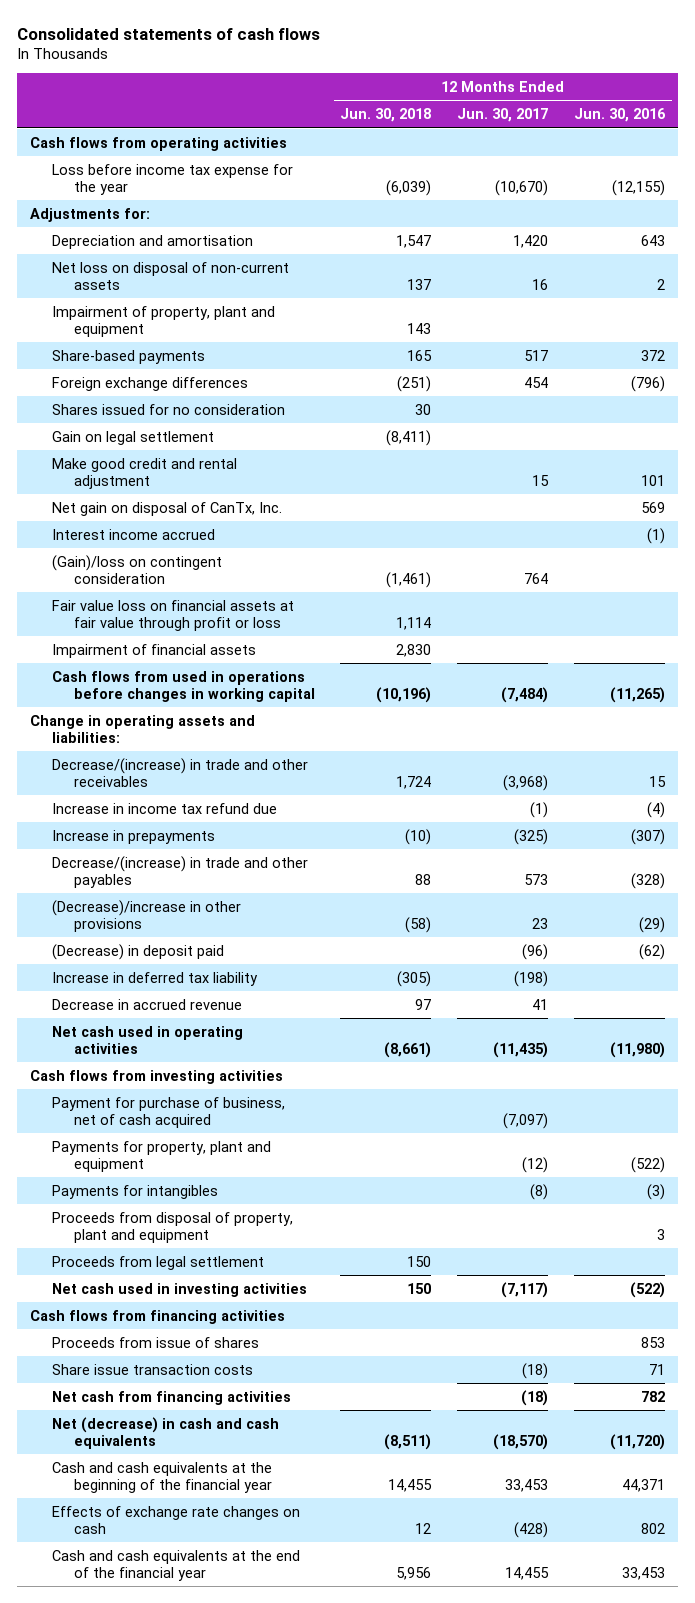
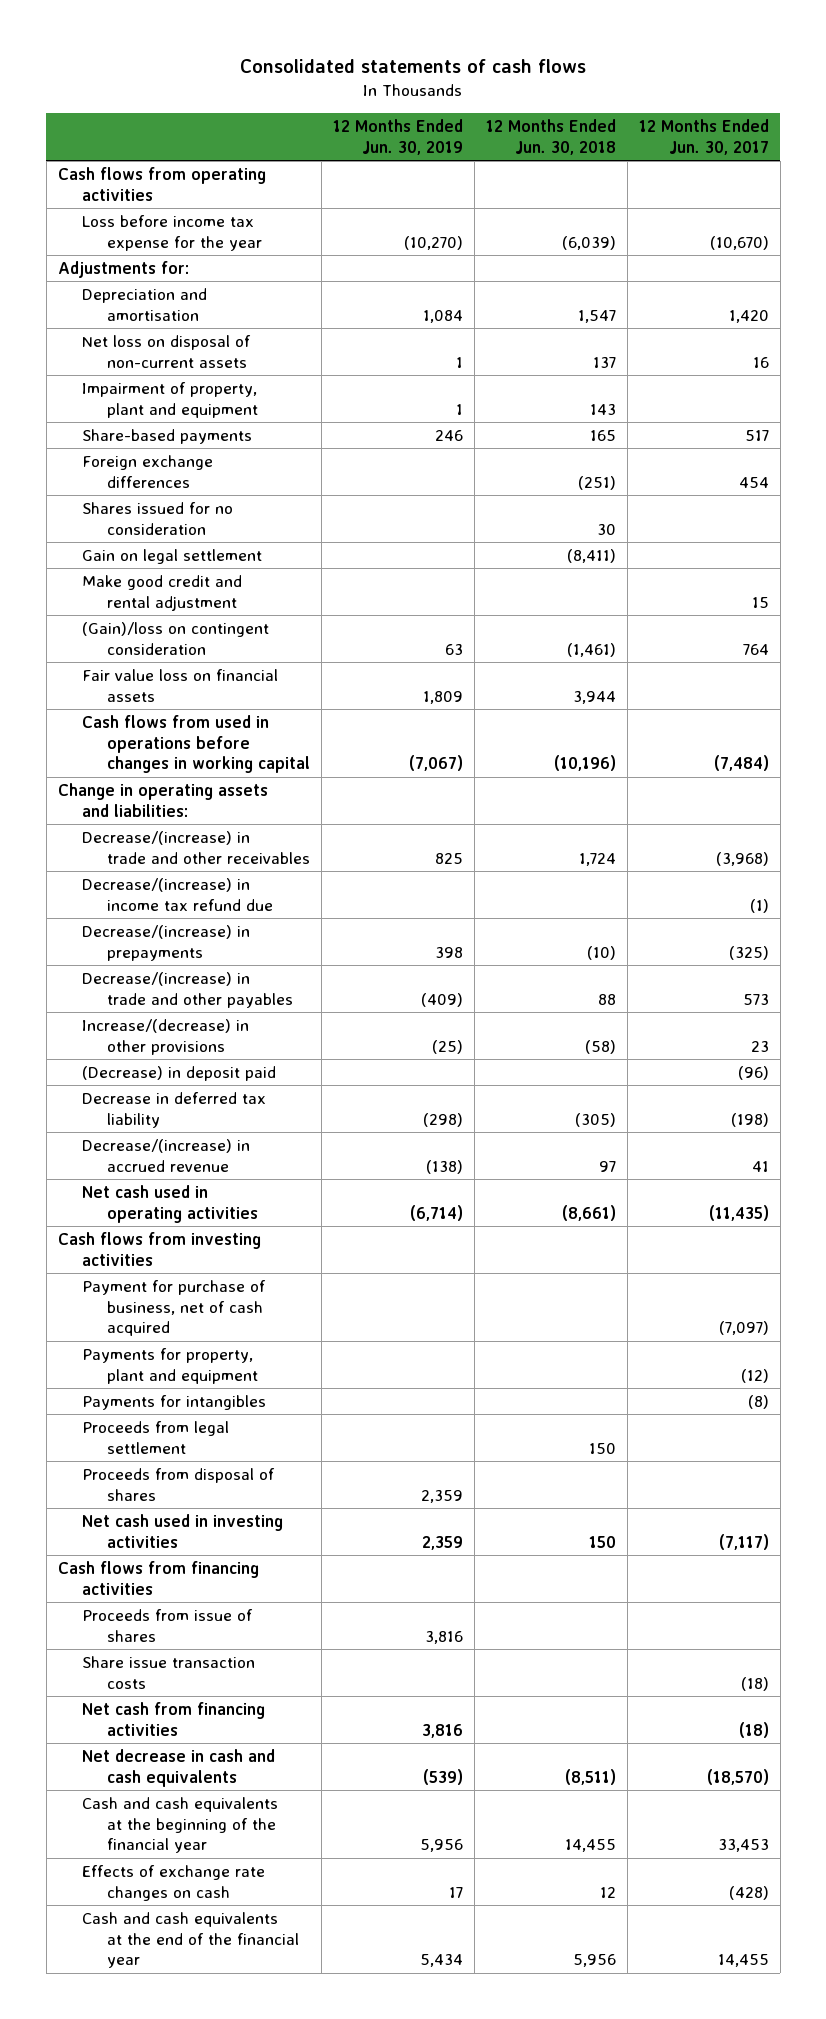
- | 12 Months Ended Jun. 30, 2018 | 12 Months Ended Jun. 30, 2017 | 12 Months Ended Jun. 30, 2016
+ | 12 Months Ended Jun. 30, 2019 | 12 Months Ended Jun. 30, 2018 | 12 Months Ended Jun. 30, 2017
- Net gain on disposal of CanTx, Inc. | | | 569
- Interest income accrued | | | (1)
- Fair value loss on financial assets at fair value through profit or loss | 1,114 | |
- Impairment of financial assets | 2,830 | |
+ Fair value loss on financial assets | 1,809 | 3,944 |
- Increase in income tax refund due | | (1) | (4)
- Increase in prepayments | (10) | (325) | (307)
+ Decrease/(increase) in income tax refund due | | | (1)
+ Decrease/(increase) in prepayments | 398 | (10) | (325)
- (Decrease)/increase in other provisions | (58) | 23 | (29)
+ Increase/(decrease) in other provisions | (25) | (58) | 23
- Increase in deferred tax liability | (305) | (198) |
- Decrease in accrued revenue | 97 | 41 |
+ Decrease in deferred tax liability | (298) | (305) | (198)
+ Decrease/(increase) in accrued revenue | (138) | 97 | 41
- Proceeds from disposal of property, plant and equipment | | | 3
+ Proceeds from disposal of shares | 2,359 | |
- Net (decrease) in cash and cash equivalents | (8,511) | (18,570) | (11,720)
+ Net decrease in cash and cash equivalents | (539) | (8,511) | (18,570)

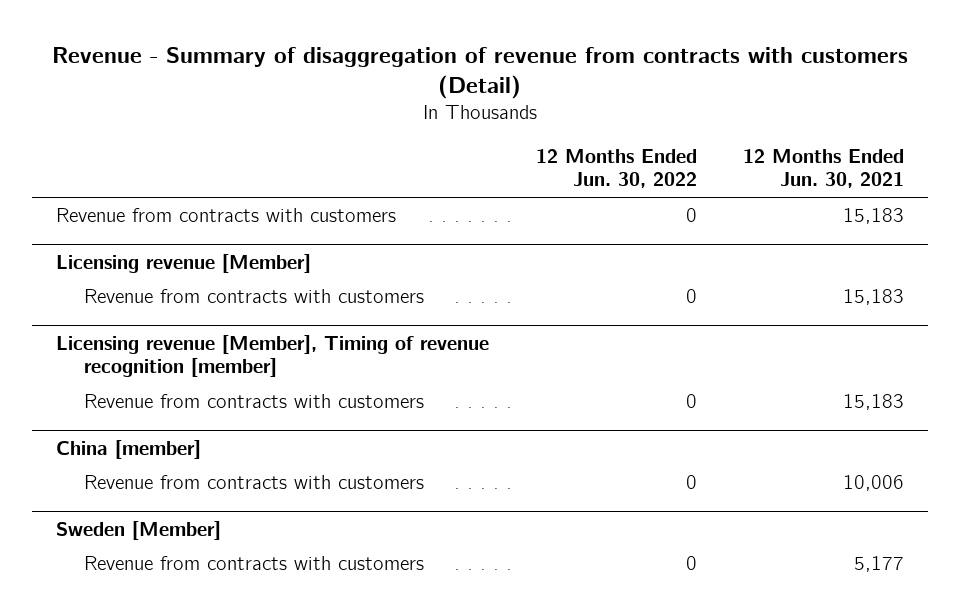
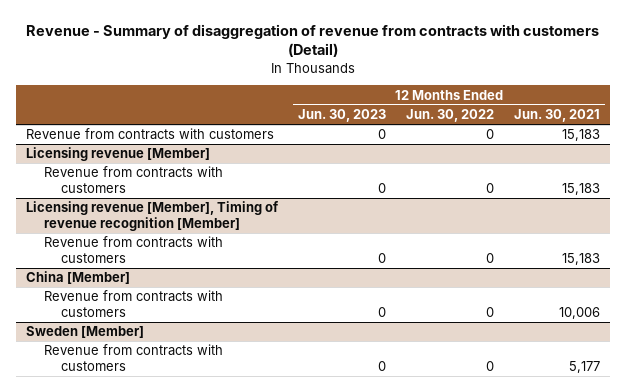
- | 12 Months Ended Jun. 30, 2022 | 12 Months Ended Jun. 30, 2021
+ | 12 Months Ended Jun. 30, 2023 | 12 Months Ended Jun. 30, 2022 | 12 Months Ended Jun. 30, 2021
- Licensing revenue [Member], Timing of revenue recognition [member]
+ Licensing revenue [Member], Timing of revenue recognition [Member]
- China [member]
+ China [Member]

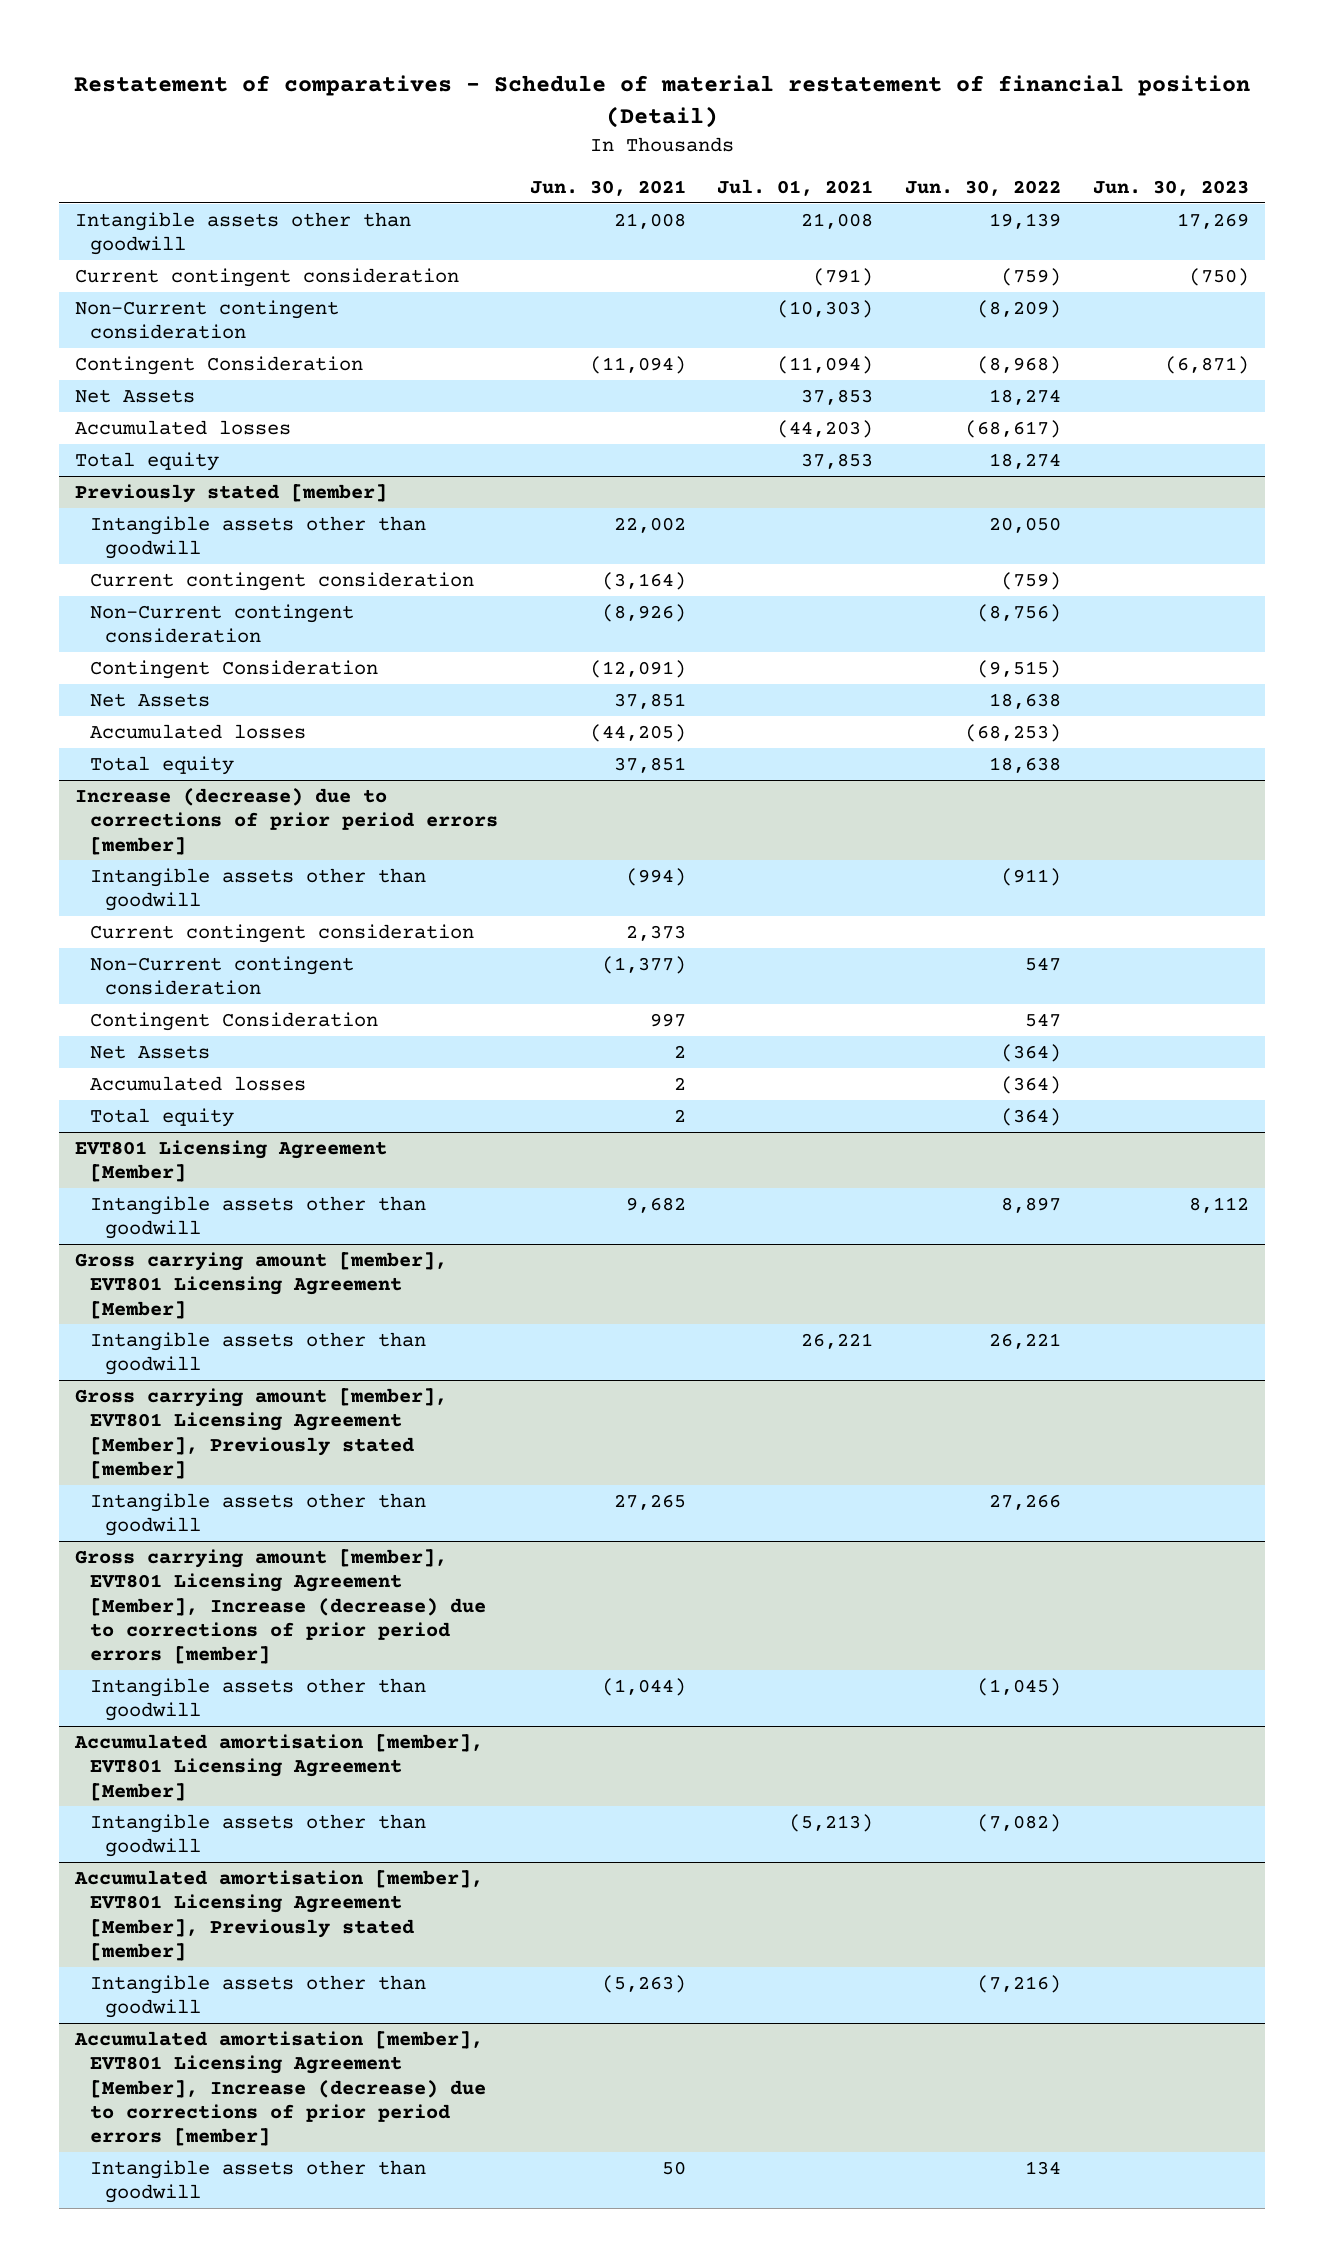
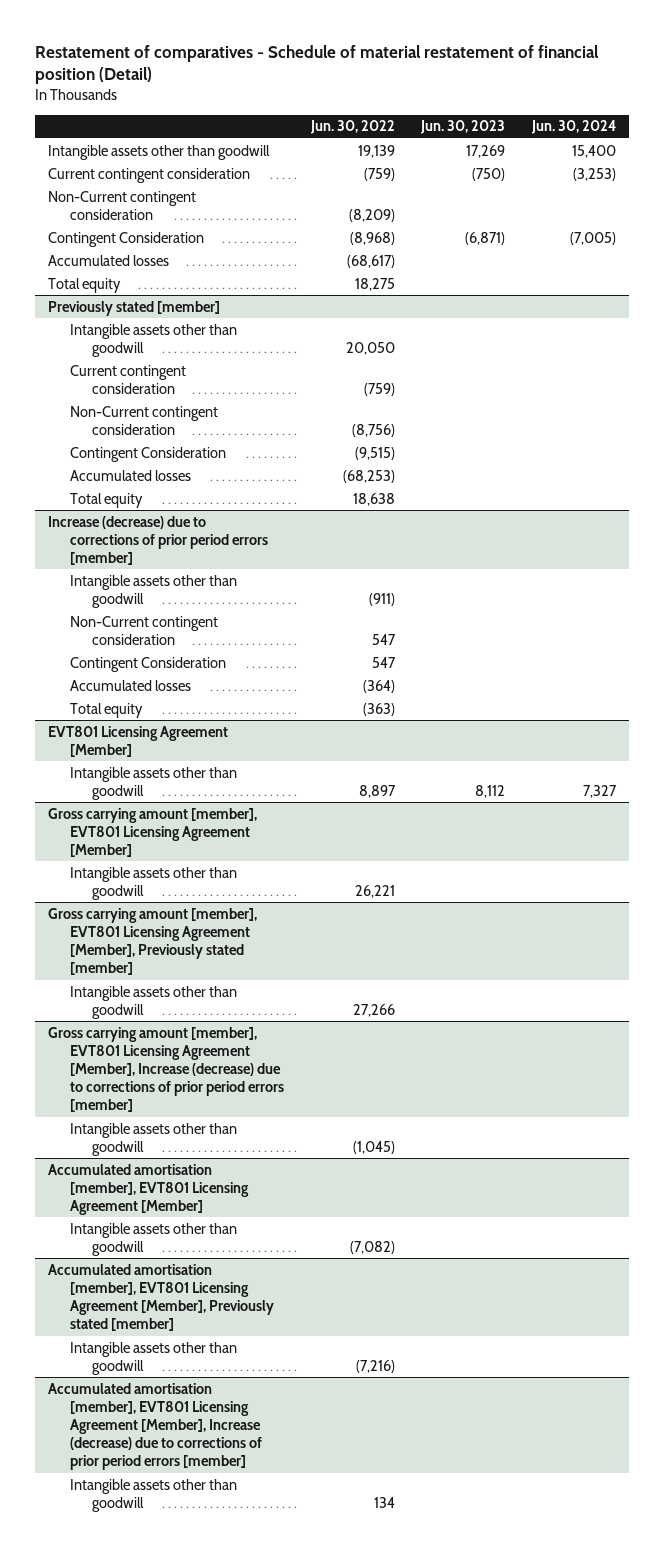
- | Jun. 30, 2021 | Jul. 01, 2021 | Jun. 30, 2022 | Jun. 30, 2023
+ | Jun. 30, 2022 | Jun. 30, 2023 | Jun. 30, 2024
- Net Assets | | 37,853 | 18,274 |
- Total equity | | 37,853 | 18,274 |
+ Total equity | 18,275 | |
@ Previously stated [member]
- Net Assets | 37,851 | | 18,638 |
@ Increase (decrease) due to corrections of prior period errors [member]
- Current contingent consideration | 2,373 | | |
- Net Assets | 2 | | (364) |
- Total equity | 2 | | (364) |
+ Total equity | (363) | |

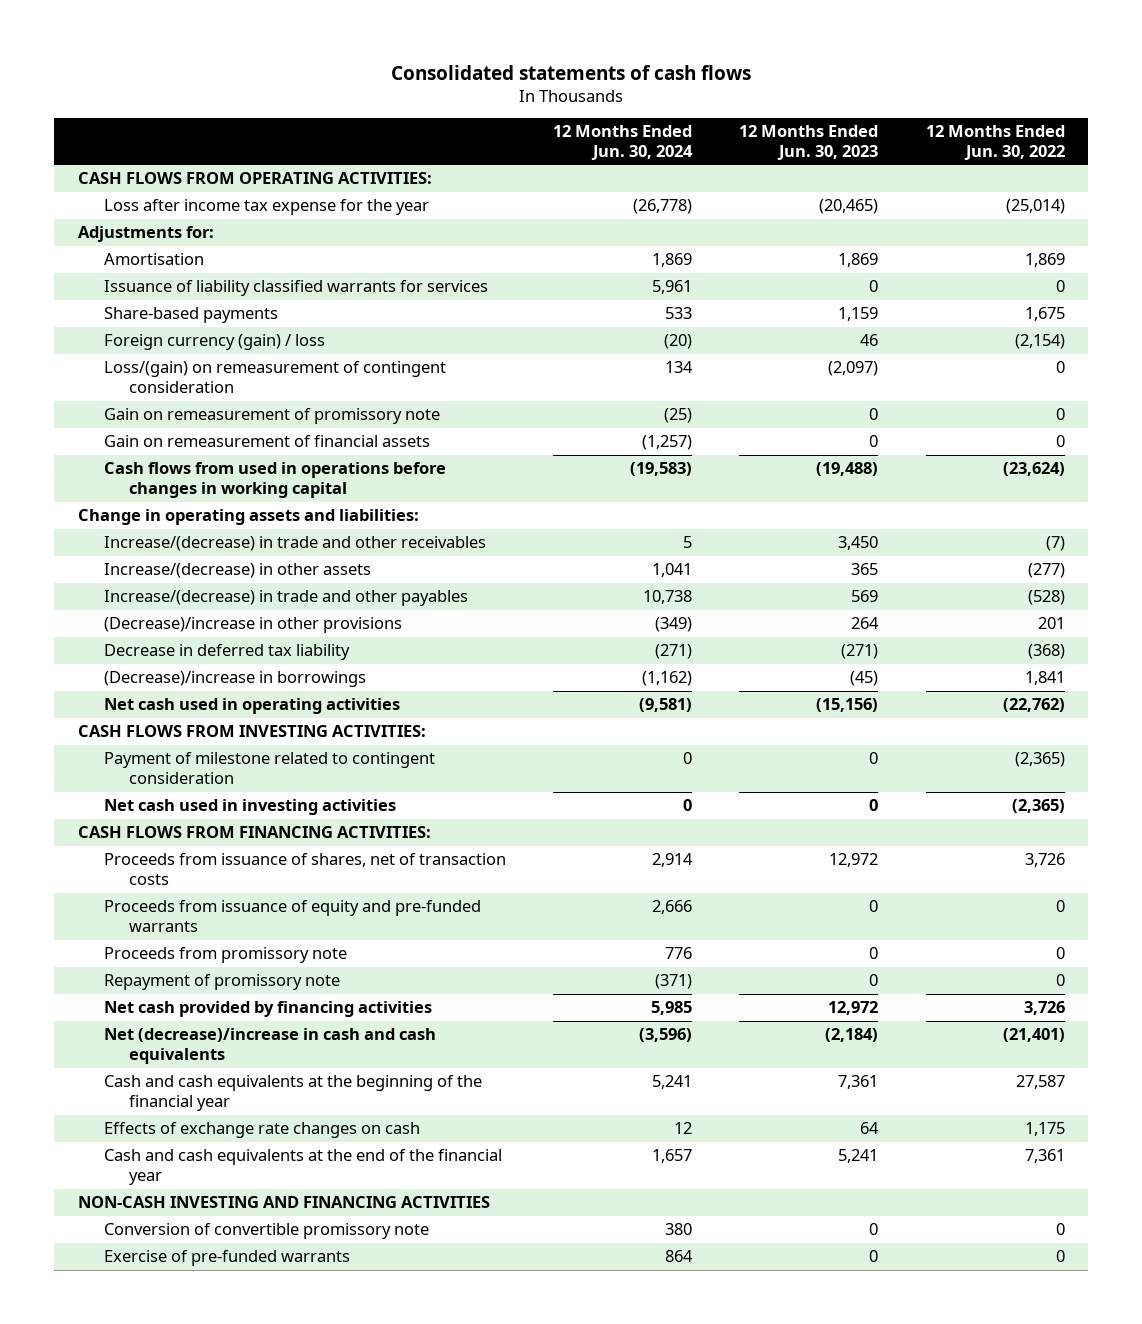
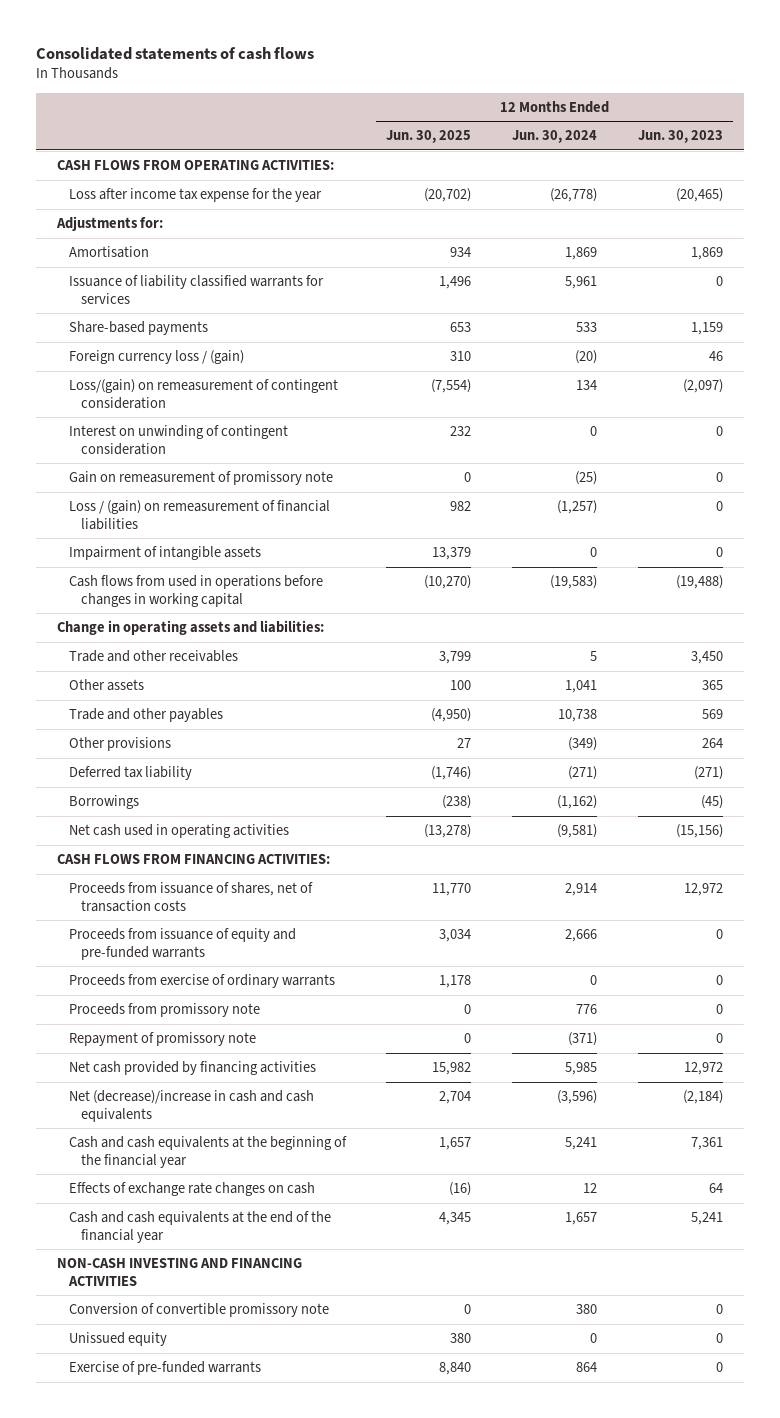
- | 12 Months Ended Jun. 30, 2024 | 12 Months Ended Jun. 30, 2023 | 12 Months Ended Jun. 30, 2022
+ | 12 Months Ended Jun. 30, 2025 | 12 Months Ended Jun. 30, 2024 | 12 Months Ended Jun. 30, 2023
- Foreign currency (gain) / loss | (20) | 46 | (2,154)
+ Foreign currency loss / (gain) | 310 | (20) | 46
+ Interest on unwinding of contingent consideration | 232 | 0 | 0
- Gain on remeasurement of financial assets | (1,257) | 0 | 0
+ Loss / (gain) on remeasurement of financial liabilities | 982 | (1,257) | 0
+ Impairment of intangible assets | 13,379 | 0 | 0
- Increase/(decrease) in trade and other receivables | 5 | 3,450 | (7)
- Increase/(decrease) in other assets | 1,041 | 365 | (277)
- Increase/(decrease) in trade and other payables | 10,738 | 569 | (528)
- (Decrease)/increase in other provisions | (349) | 264 | 201
- Decrease in deferred tax liability | (271) | (271) | (368)
- (Decrease)/increase in borrowings | (1,162) | (45) | 1,841
+ Trade and other receivables | 3,799 | 5 | 3,450
+ Other assets | 100 | 1,041 | 365
+ Trade and other payables | (4,950) | 10,738 | 569
+ Other provisions | 27 | (349) | 264
+ Deferred tax liability | (1,746) | (271) | (271)
+ Borrowings | (238) | (1,162) | (45)
- CASH FLOWS FROM INVESTING ACTIVITIES:
- Payment of milestone related to contingent consideration | 0 | 0 | (2,365)
- Net cash used in investing activities | 0 | 0 | (2,365)
+ Proceeds from exercise of ordinary warrants | 1,178 | 0 | 0
+ Unissued equity | 380 | 0 | 0

